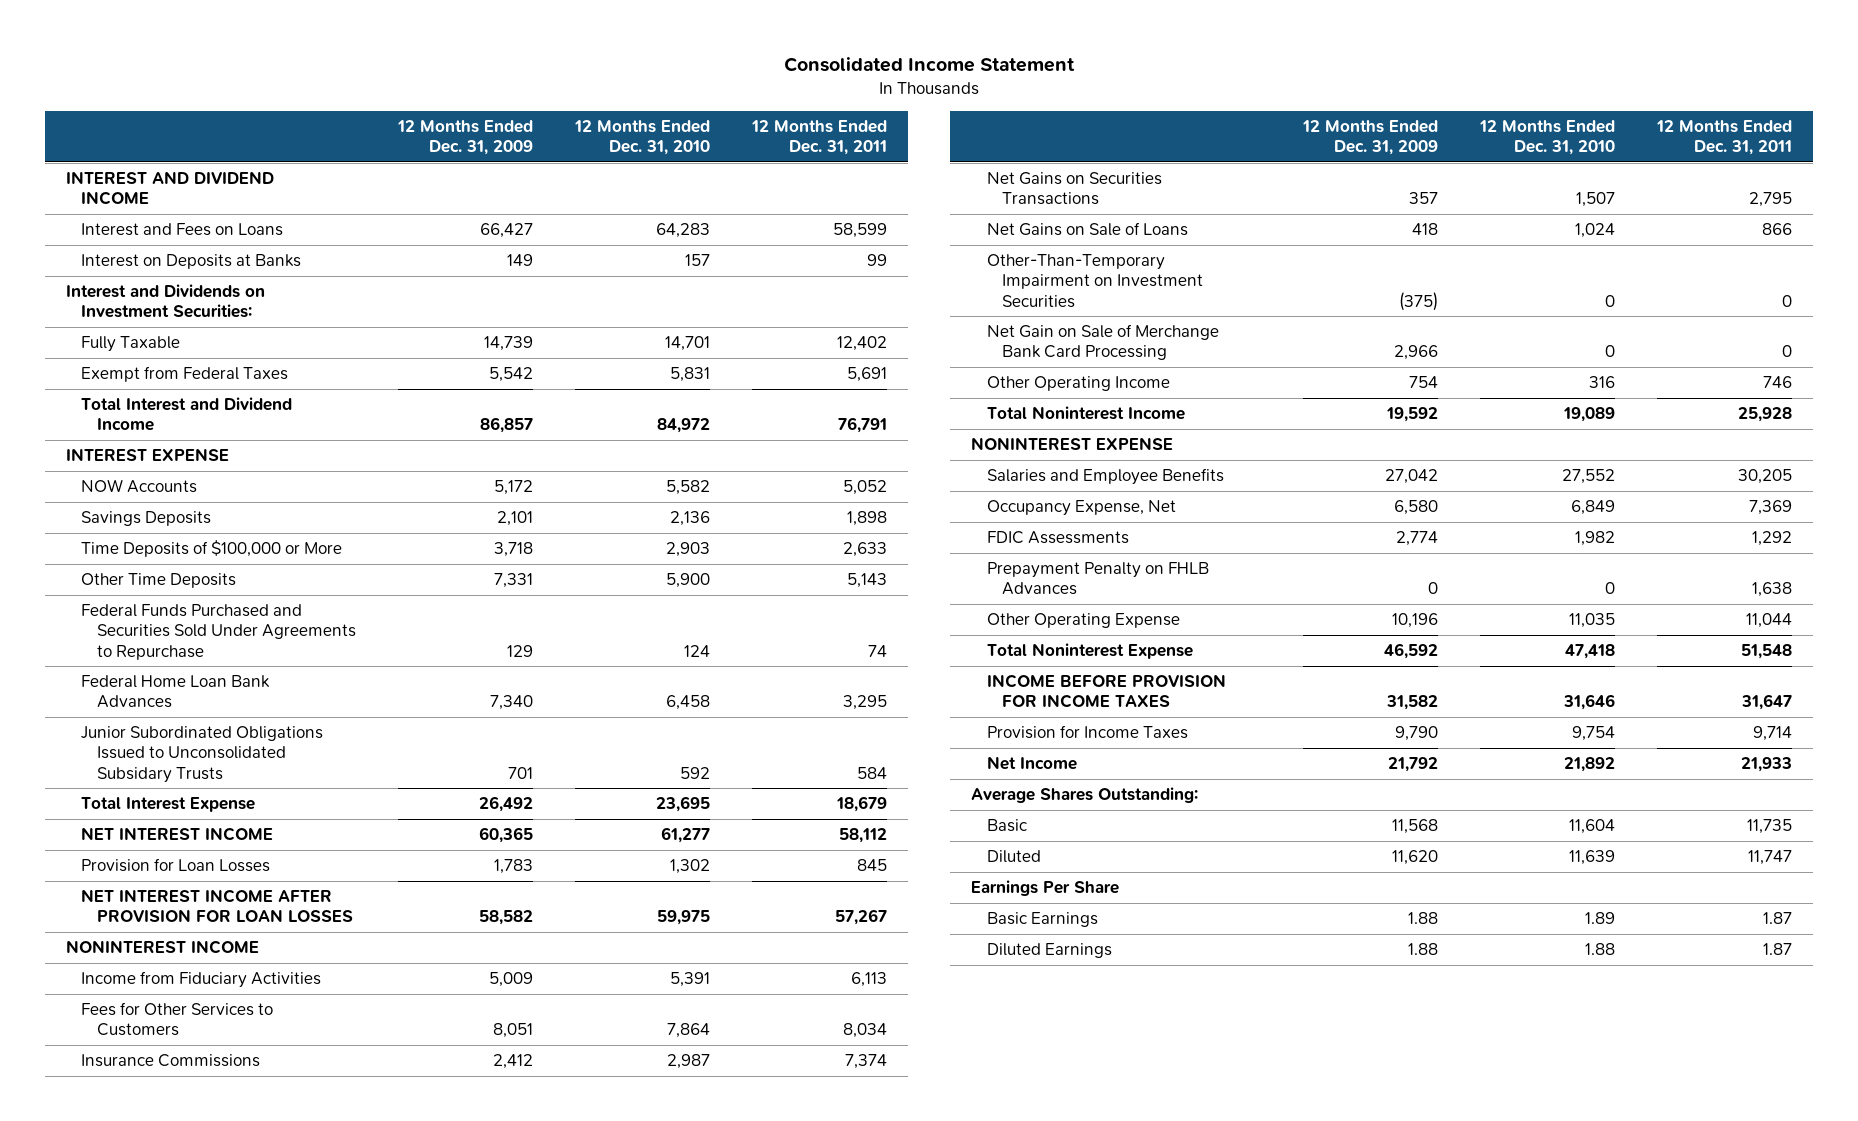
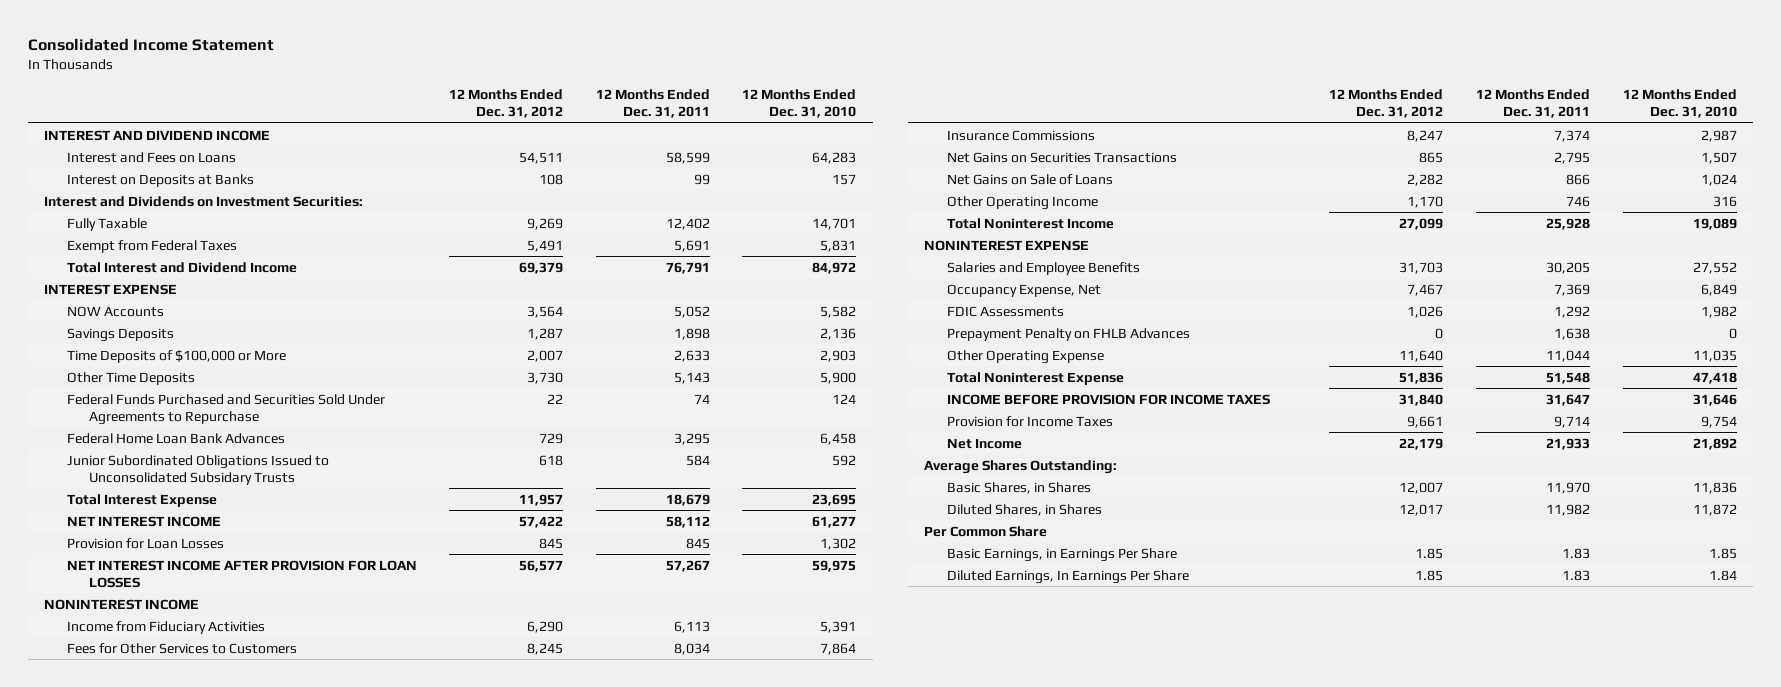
- | 12 Months Ended Dec. 31, 2009 | 12 Months Ended Dec. 31, 2010 | 12 Months Ended Dec. 31, 2011
+ | 12 Months Ended Dec. 31, 2012 | 12 Months Ended Dec. 31, 2011 | 12 Months Ended Dec. 31, 2010
- Other-Than-Temporary Impairment on Investment Securities | (375) | 0 | 0
- Net Gain on Sale of Merchange Bank Card Processing | 2,966 | 0 | 0
- Basic | 11,568 | 11,604 | 11,735
- Diluted | 11,620 | 11,639 | 11,747
- Earnings Per Share
- Basic Earnings | 1.88 | 1.89 | 1.87
- Diluted Earnings | 1.88 | 1.88 | 1.87
+ Basic Shares, in Shares | 12,007 | 11,970 | 11,836
+ Diluted Shares, in Shares | 12,017 | 11,982 | 11,872
+ Per Common Share
+ Basic Earnings, in Earnings Per Share | 1.85 | 1.83 | 1.85
+ Diluted Earnings, In Earnings Per Share | 1.85 | 1.83 | 1.84

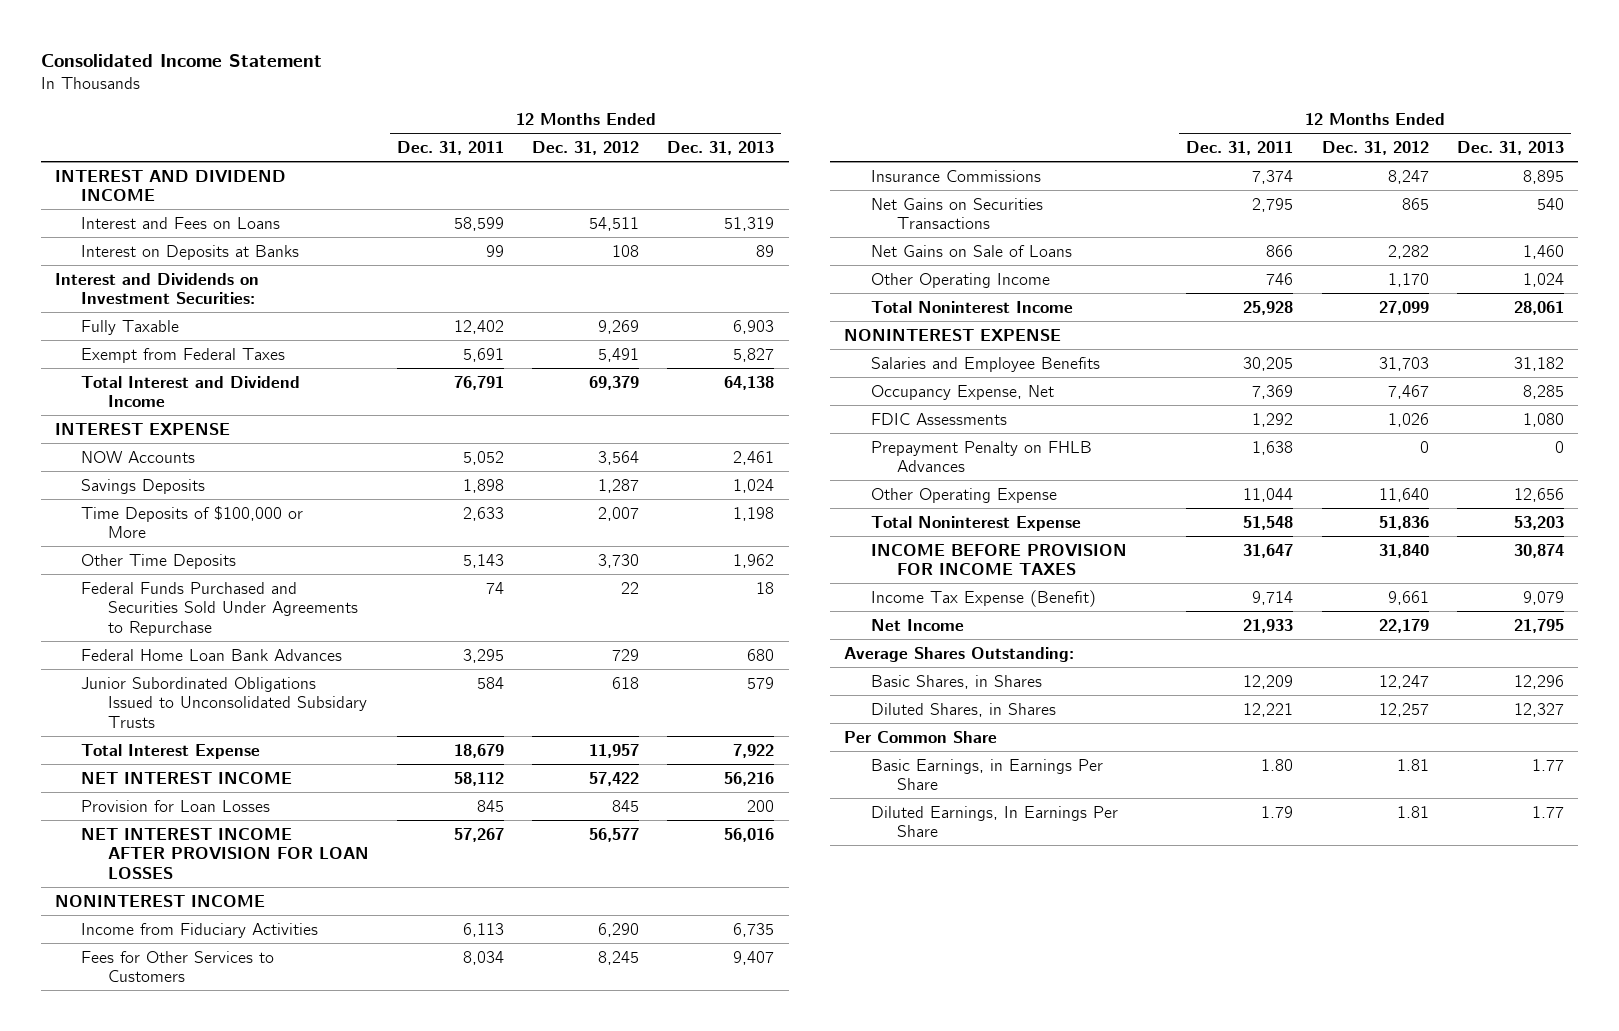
- | 12 Months Ended Dec. 31, 2012 | 12 Months Ended Dec. 31, 2011 | 12 Months Ended Dec. 31, 2010
+ | 12 Months Ended Dec. 31, 2011 | 12 Months Ended Dec. 31, 2012 | 12 Months Ended Dec. 31, 2013
- Provision for Income Taxes | 9,661 | 9,714 | 9,754
+ Income Tax Expense (Benefit) | 9,714 | 9,661 | 9,079
- Basic Shares, in Shares | 12,007 | 11,970 | 11,836
- Diluted Shares, in Shares | 12,017 | 11,982 | 11,872
+ Basic Shares, in Shares | 12,209 | 12,247 | 12,296
+ Diluted Shares, in Shares | 12,221 | 12,257 | 12,327
- Basic Earnings, in Earnings Per Share | 1.85 | 1.83 | 1.85
- Diluted Earnings, In Earnings Per Share | 1.85 | 1.83 | 1.84
+ Basic Earnings, in Earnings Per Share | 1.80 | 1.81 | 1.77
+ Diluted Earnings, In Earnings Per Share | 1.79 | 1.81 | 1.77

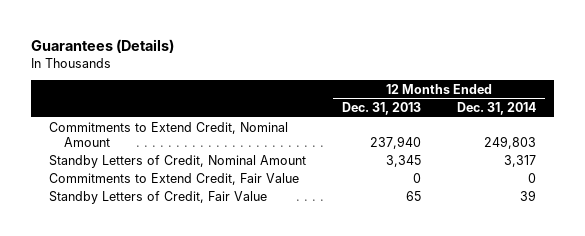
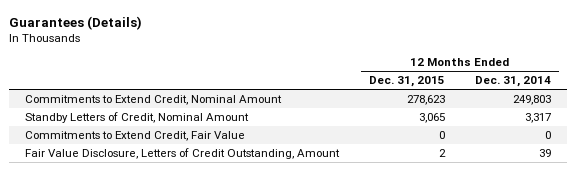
- | 12 Months Ended Dec. 31, 2013 | 12 Months Ended Dec. 31, 2014
+ | 12 Months Ended Dec. 31, 2015 | 12 Months Ended Dec. 31, 2014
- Standby Letters of Credit, Fair Value | 65 | 39
+ Fair Value Disclosure, Letters of Credit Outstanding, Amount | 2 | 39

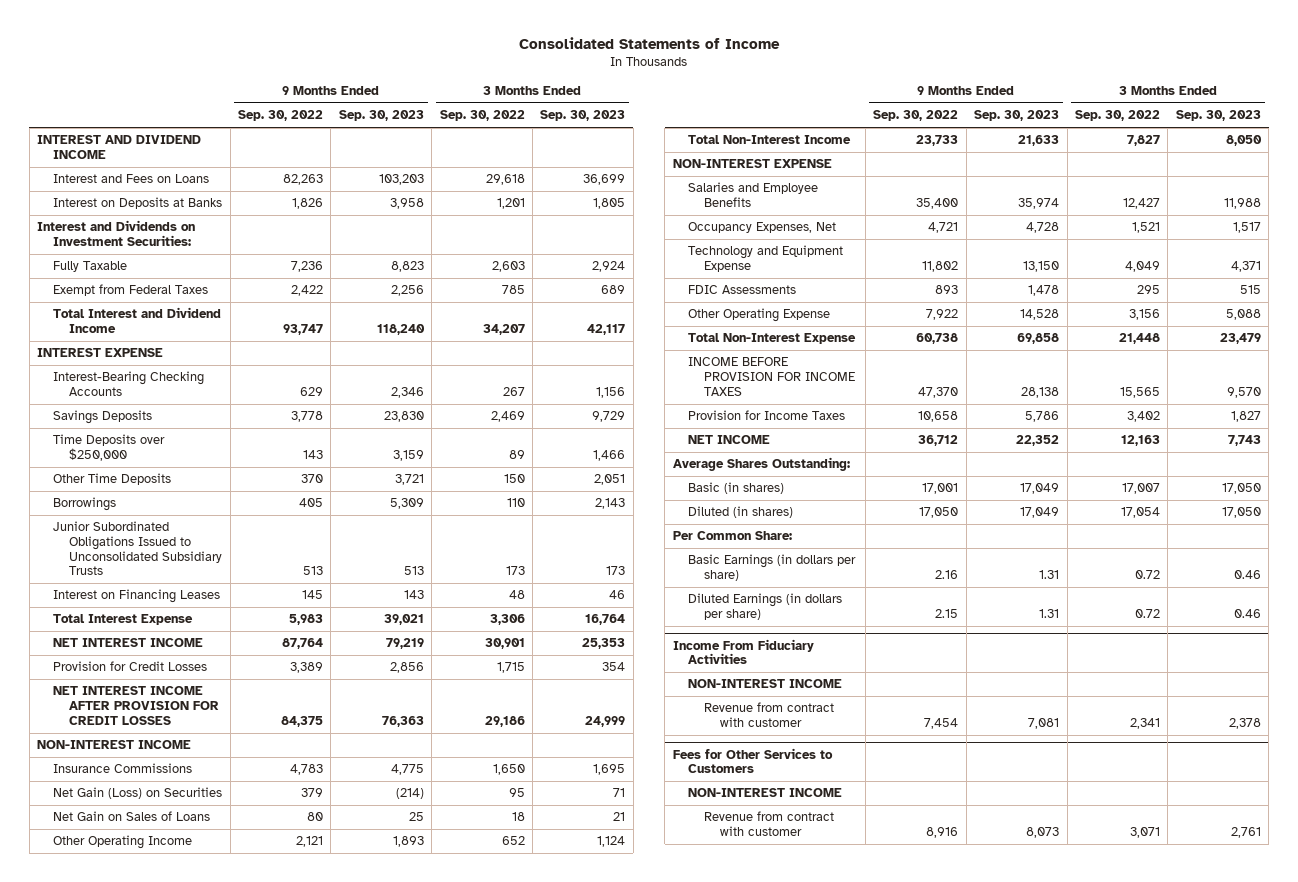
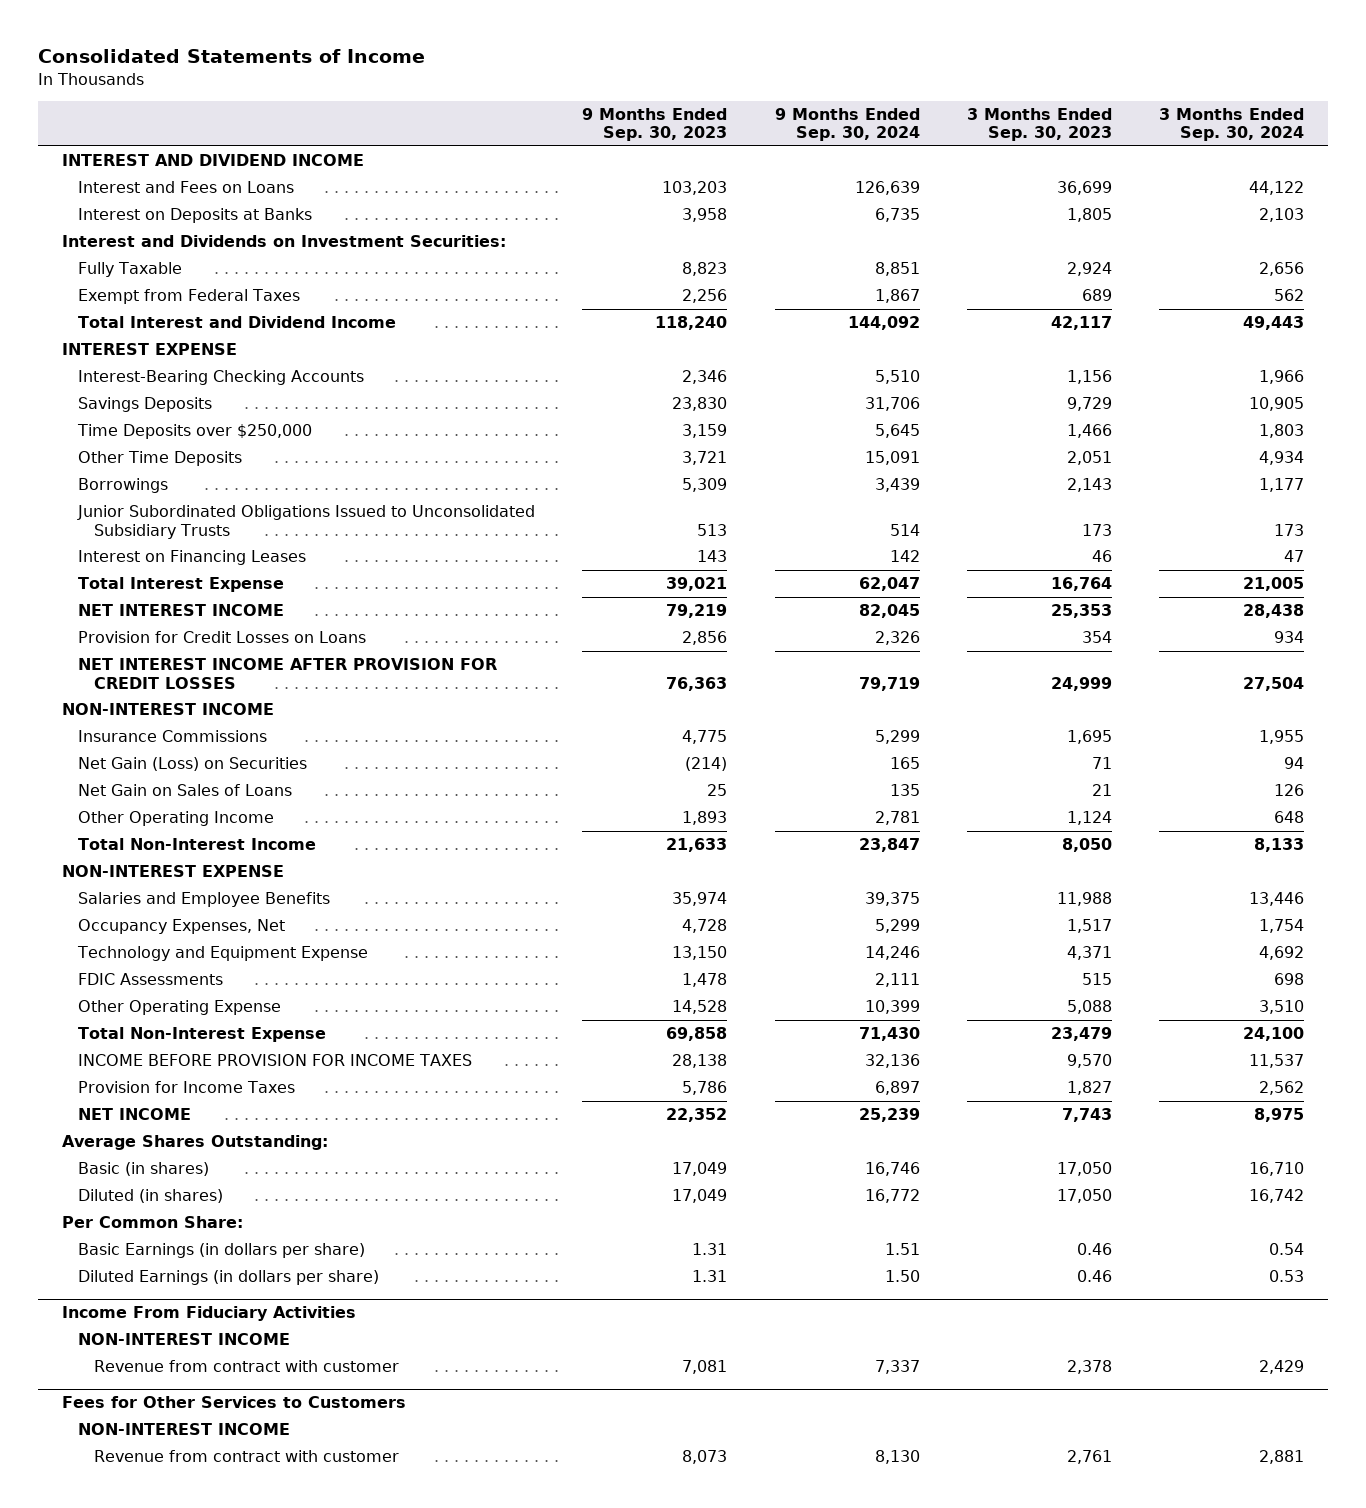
- | 9 Months Ended Sep. 30, 2022 | 9 Months Ended Sep. 30, 2023 | 3 Months Ended Sep. 30, 2022 | 3 Months Ended Sep. 30, 2023
+ | 9 Months Ended Sep. 30, 2023 | 9 Months Ended Sep. 30, 2024 | 3 Months Ended Sep. 30, 2023 | 3 Months Ended Sep. 30, 2024
- Provision for Credit Losses | 3,389 | 2,856 | 1,715 | 354
+ Provision for Credit Losses on Loans | 2,856 | 2,326 | 354 | 934

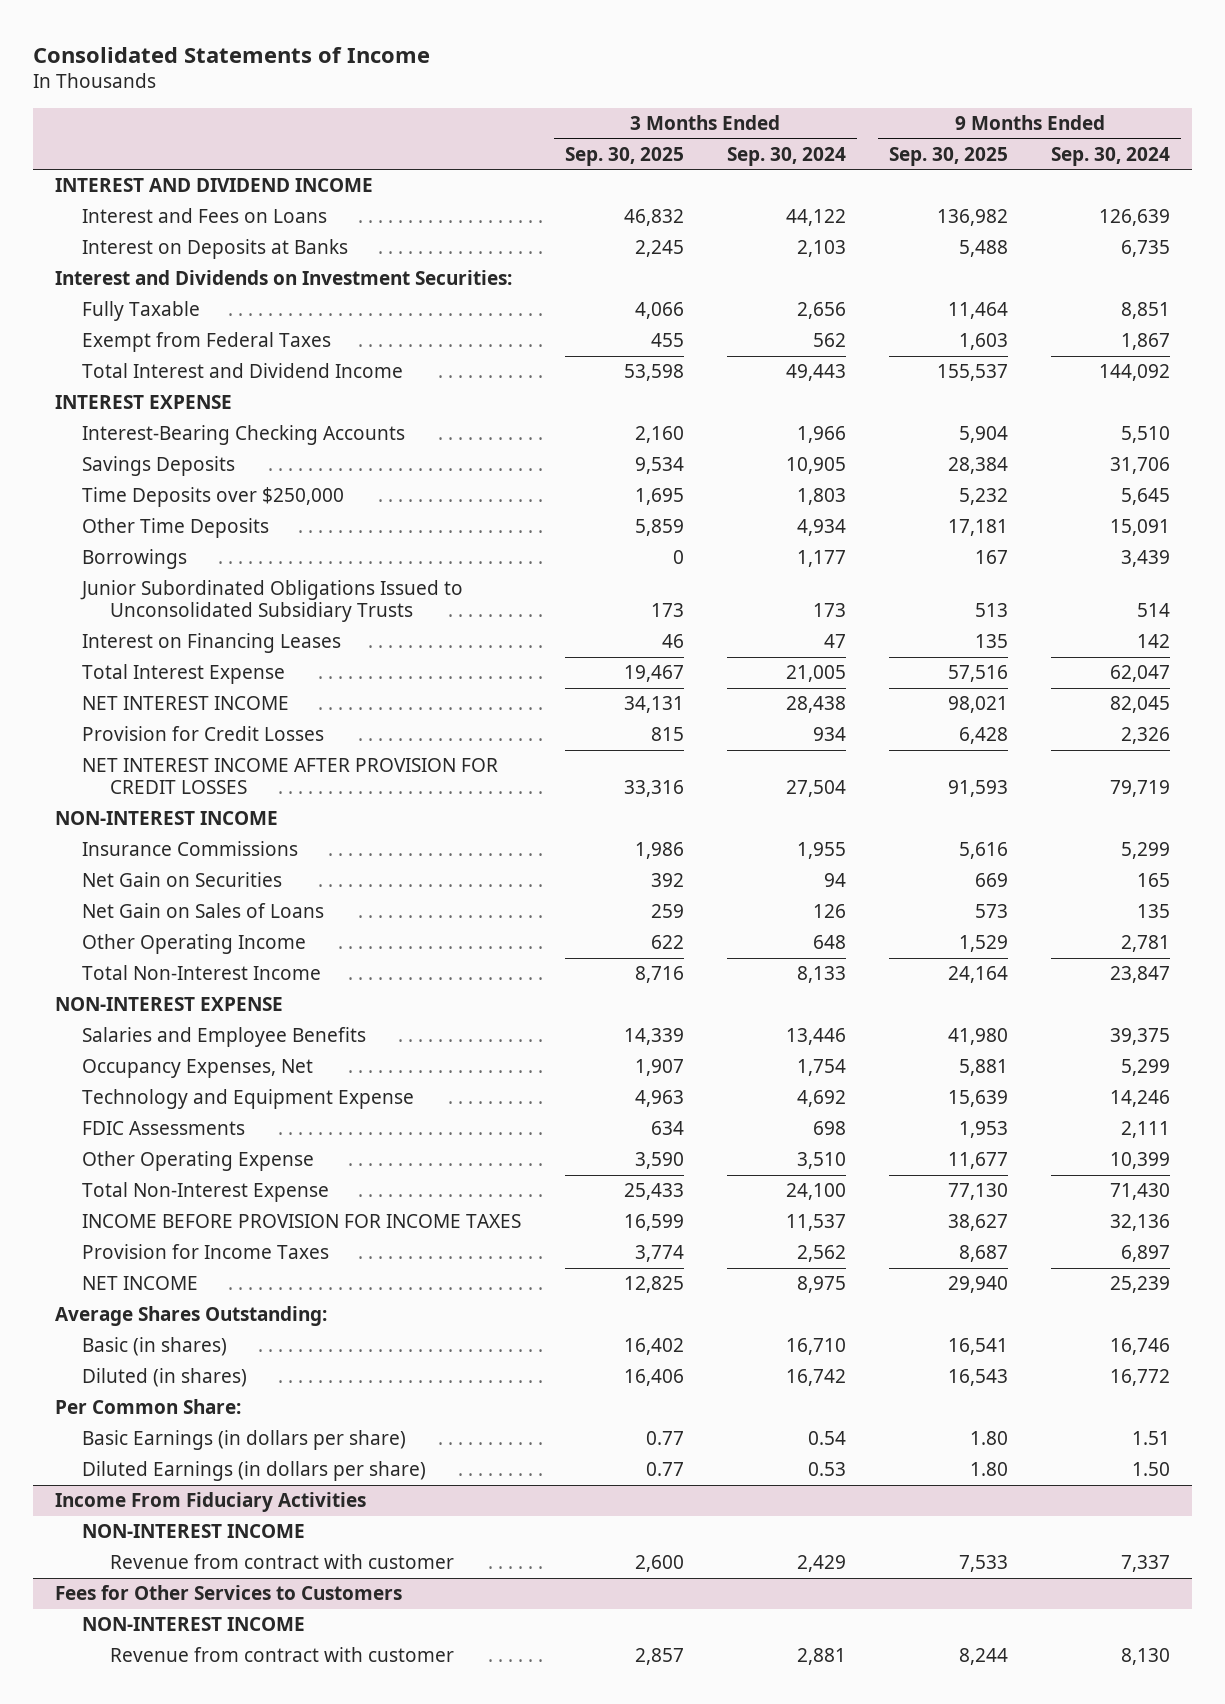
- | 9 Months Ended Sep. 30, 2023 | 9 Months Ended Sep. 30, 2024 | 3 Months Ended Sep. 30, 2023 | 3 Months Ended Sep. 30, 2024
+ | 3 Months Ended Sep. 30, 2025 | 3 Months Ended Sep. 30, 2024 | 9 Months Ended Sep. 30, 2025 | 9 Months Ended Sep. 30, 2024
- Provision for Credit Losses on Loans | 2,856 | 2,326 | 354 | 934
+ Provision for Credit Losses | 815 | 934 | 6,428 | 2,326
- Net Gain (Loss) on Securities | (214) | 165 | 71 | 94
+ Net Gain on Securities | 392 | 94 | 669 | 165

